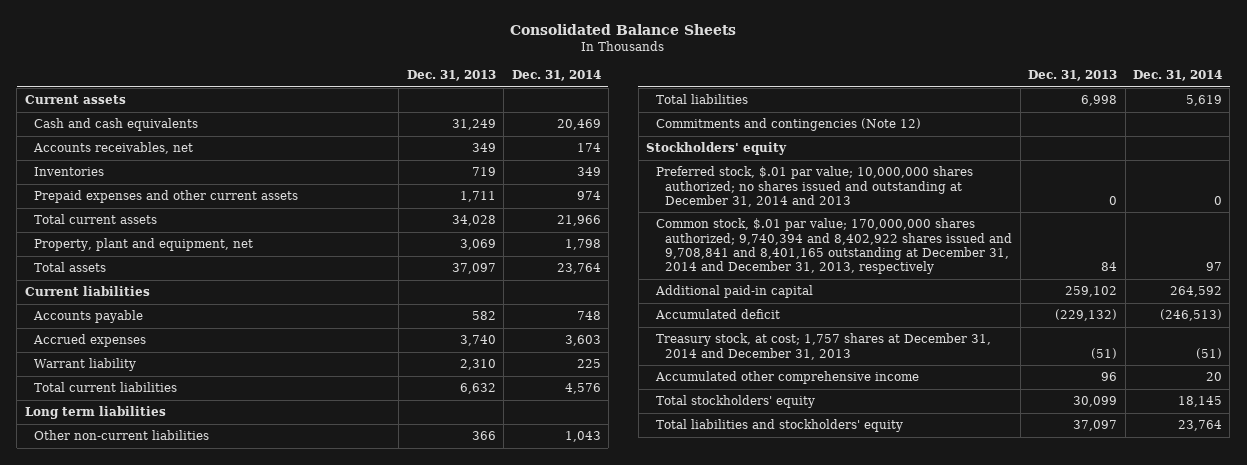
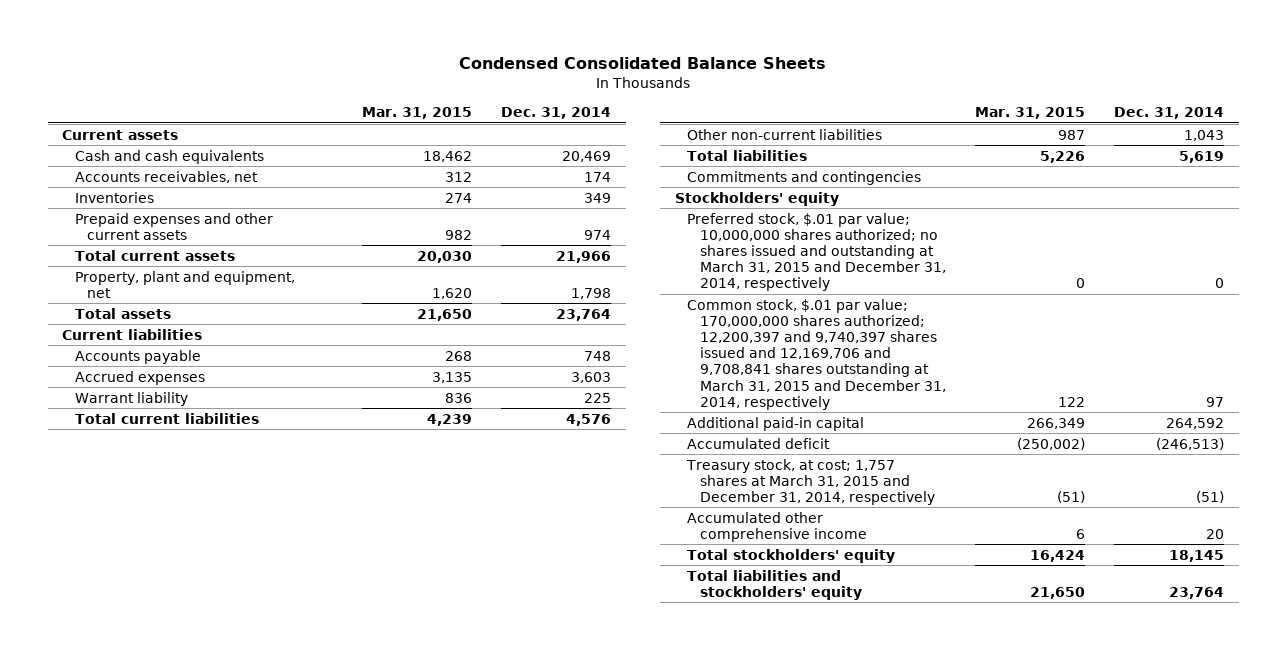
- Consolidated Balance Sheets
+ Condensed Consolidated Balance Sheets
- | Dec. 31, 2013 | Dec. 31, 2014
+ | Mar. 31, 2015 | Dec. 31, 2014
- Long term liabilities
- Commitments and contingencies (Note 12)
+ Commitments and contingencies
- Preferred stock, $.01 par value; 10,000,000 shares authorized; no shares issued and outstanding at December 31, 2014 and 2013 | 0 | 0
- Common stock, $.01 par value; 170,000,000 shares authorized; 9,740,394 and 8,402,922 shares issued and 9,708,841 and 8,401,165 outstanding at December 31, 2014 and December 31, 2013, respectively | 84 | 97
+ Preferred stock, $.01 par value; 10,000,000 shares authorized; no shares issued and outstanding at March 31, 2015 and December 31, 2014, respectively | 0 | 0
+ Common stock, $.01 par value; 170,000,000 shares authorized; 12,200,397 and 9,740,397 shares issued and 12,169,706 and 9,708,841 shares outstanding at March 31, 2015 and December 31, 2014, respectively | 122 | 97
- Treasury stock, at cost; 1,757 shares at December 31, 2014 and December 31, 2013 | (51) | (51)
+ Treasury stock, at cost; 1,757 shares at March 31, 2015 and December 31, 2014, respectively | (51) | (51)

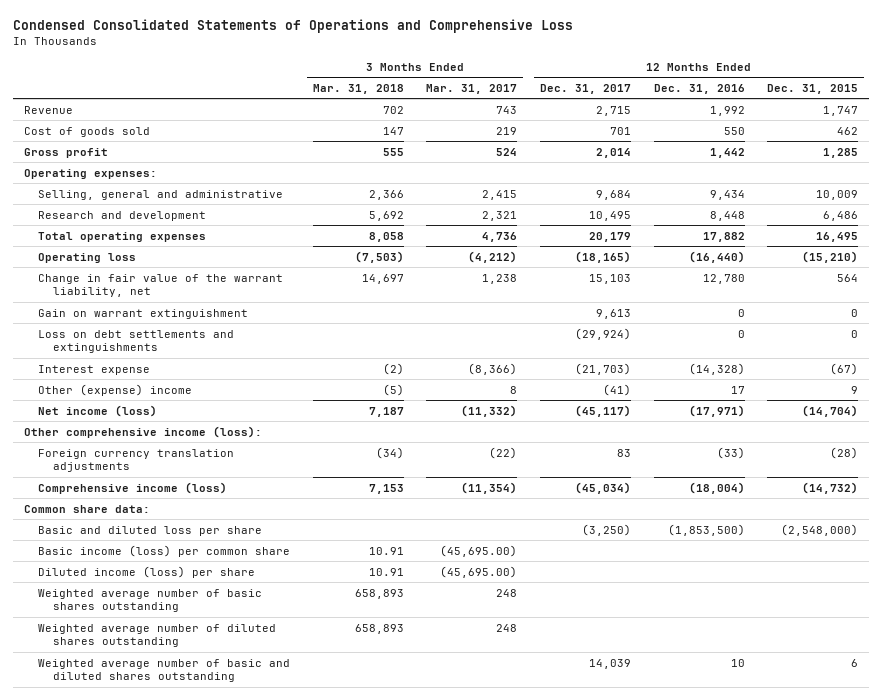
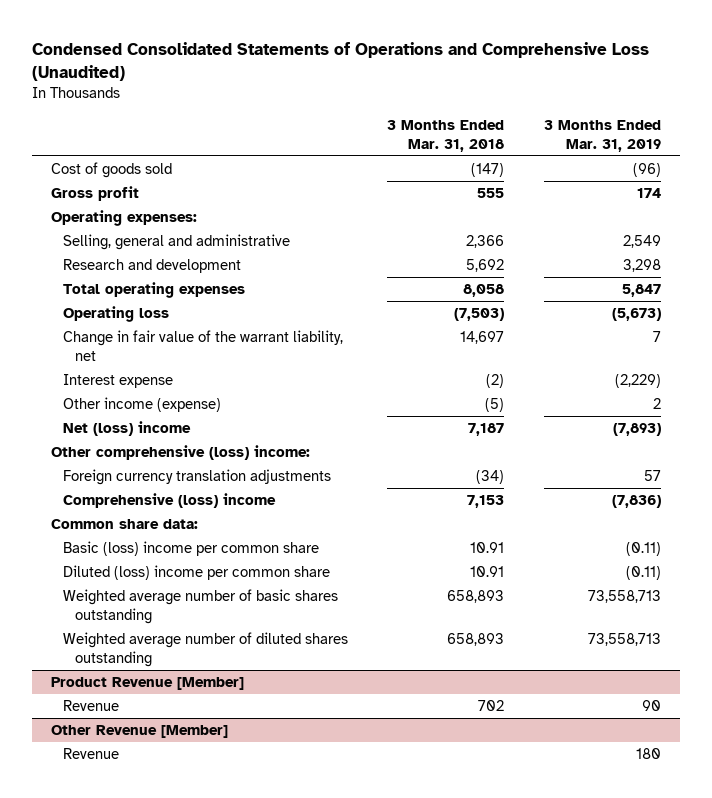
- Condensed Consolidated Statements of Operations and Comprehensive Loss
+ Condensed Consolidated Statements of Operations and Comprehensive Loss (Unaudited)
- | 3 Months Ended Mar. 31, 2018 | 3 Months Ended Mar. 31, 2017 | 12 Months Ended Dec. 31, 2017 | 12 Months Ended Dec. 31, 2016 | 12 Months Ended Dec. 31, 2015
+ | 3 Months Ended Mar. 31, 2018 | 3 Months Ended Mar. 31, 2019
- Revenue | 702 | 743 | 2,715 | 1,992 | 1,747
- Cost of goods sold | 147 | 219 | 701 | 550 | 462
+ Cost of goods sold | (147) | (96)
- Gain on warrant extinguishment | | | 9,613 | 0 | 0
- Loss on debt settlements and extinguishments | | | (29,924) | 0 | 0
- Other (expense) income | (5) | 8 | (41) | 17 | 9
- Net income (loss) | 7,187 | (11,332) | (45,117) | (17,971) | (14,704)
- Other comprehensive income (loss):
+ Other income (expense) | (5) | 2
+ Net (loss) income | 7,187 | (7,893)
+ Other comprehensive (loss) income:
- Comprehensive income (loss) | 7,153 | (11,354) | (45,034) | (18,004) | (14,732)
+ Comprehensive (loss) income | 7,153 | (7,836)
- Basic and diluted loss per share | | | (3,250) | (1,853,500) | (2,548,000)
- Basic income (loss) per common share | 10.91 | (45,695.00) | | |
- Diluted income (loss) per share | 10.91 | (45,695.00) | | |
+ Basic (loss) income per common share | 10.91 | (0.11)
+ Diluted (loss) income per common share | 10.91 | (0.11)
- Weighted average number of basic and diluted shares outstanding | | | 14,039 | 10 | 6
+ Product Revenue [Member]
+ Revenue | 702 | 90
+ Other Revenue [Member]
+ Revenue | | 180

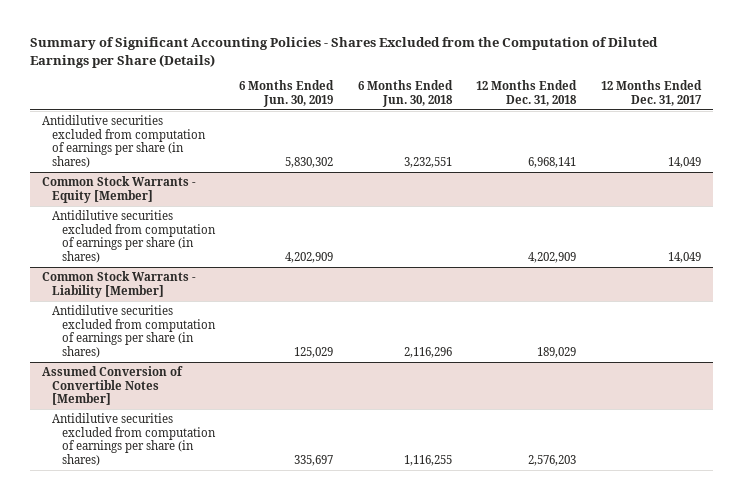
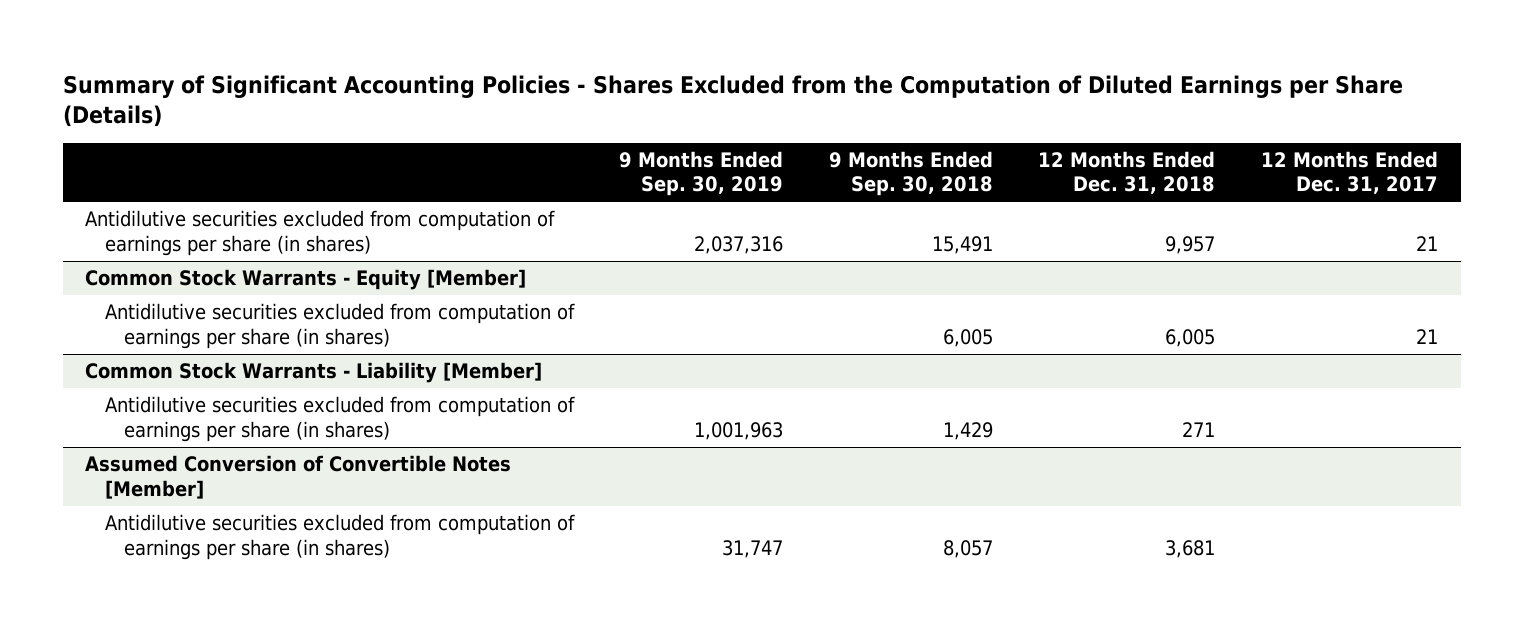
- | 6 Months Ended Jun. 30, 2019 | 6 Months Ended Jun. 30, 2018 | 12 Months Ended Dec. 31, 2018 | 12 Months Ended Dec. 31, 2017
+ | 9 Months Ended Sep. 30, 2019 | 9 Months Ended Sep. 30, 2018 | 12 Months Ended Dec. 31, 2018 | 12 Months Ended Dec. 31, 2017
- Antidilutive securities excluded from computation of earnings per share (in shares) | 5,830,302 | 3,232,551 | 6,968,141 | 14,049
+ Antidilutive securities excluded from computation of earnings per share (in shares) | 2,037,316 | 15,491 | 9,957 | 21
@ Common Stock Warrants - Equity [Member]
- Antidilutive securities excluded from computation of earnings per share (in shares) | 4,202,909 | | 4,202,909 | 14,049
+ Antidilutive securities excluded from computation of earnings per share (in shares) | | 6,005 | 6,005 | 21
@ Common Stock Warrants - Liability [Member]
- Antidilutive securities excluded from computation of earnings per share (in shares) | 125,029 | 2,116,296 | 189,029 |
+ Antidilutive securities excluded from computation of earnings per share (in shares) | 1,001,963 | 1,429 | 271 |
@ Assumed Conversion of Convertible Notes [Member]
- Antidilutive securities excluded from computation of earnings per share (in shares) | 335,697 | 1,116,255 | 2,576,203 |
+ Antidilutive securities excluded from computation of earnings per share (in shares) | 31,747 | 8,057 | 3,681 |

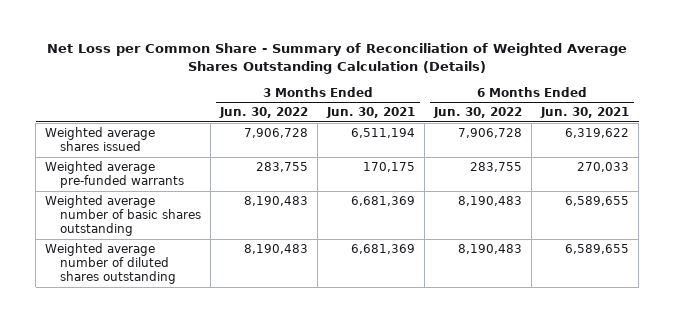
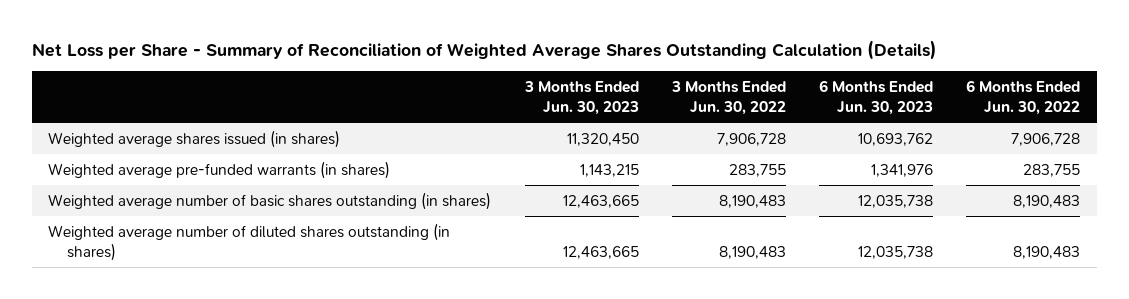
- Net Loss per Common Share - Summary of Reconciliation of Weighted Average Shares Outstanding Calculation (Details)
+ Net Loss per Share - Summary of Reconciliation of Weighted Average Shares Outstanding Calculation (Details)
- | 3 Months Ended Jun. 30, 2022 | 3 Months Ended Jun. 30, 2021 | 6 Months Ended Jun. 30, 2022 | 6 Months Ended Jun. 30, 2021
+ | 3 Months Ended Jun. 30, 2023 | 3 Months Ended Jun. 30, 2022 | 6 Months Ended Jun. 30, 2023 | 6 Months Ended Jun. 30, 2022
- Weighted average shares issued | 7,906,728 | 6,511,194 | 7,906,728 | 6,319,622
- Weighted average pre-funded warrants | 283,755 | 170,175 | 283,755 | 270,033
- Weighted average number of basic shares outstanding | 8,190,483 | 6,681,369 | 8,190,483 | 6,589,655
- Weighted average number of diluted shares outstanding | 8,190,483 | 6,681,369 | 8,190,483 | 6,589,655
+ Weighted average shares issued (in shares) | 11,320,450 | 7,906,728 | 10,693,762 | 7,906,728
+ Weighted average pre-funded warrants (in shares) | 1,143,215 | 283,755 | 1,341,976 | 283,755
+ Weighted average number of basic shares outstanding (in shares) | 12,463,665 | 8,190,483 | 12,035,738 | 8,190,483
+ Weighted average number of diluted shares outstanding (in shares) | 12,463,665 | 8,190,483 | 12,035,738 | 8,190,483

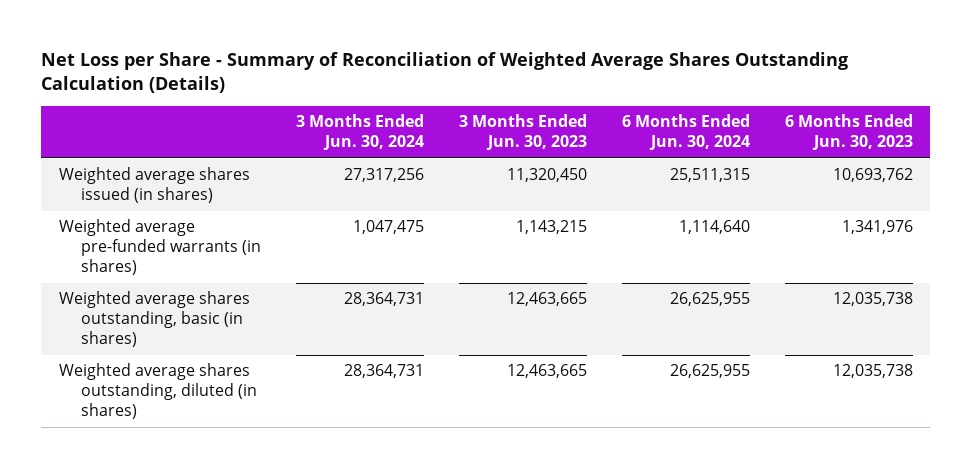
- | 3 Months Ended Jun. 30, 2023 | 3 Months Ended Jun. 30, 2022 | 6 Months Ended Jun. 30, 2023 | 6 Months Ended Jun. 30, 2022
+ | 3 Months Ended Jun. 30, 2024 | 3 Months Ended Jun. 30, 2023 | 6 Months Ended Jun. 30, 2024 | 6 Months Ended Jun. 30, 2023
- Weighted average number of basic shares outstanding (in shares) | 12,463,665 | 8,190,483 | 12,035,738 | 8,190,483
- Weighted average number of diluted shares outstanding (in shares) | 12,463,665 | 8,190,483 | 12,035,738 | 8,190,483
+ Weighted average shares outstanding, basic (in shares) | 28,364,731 | 12,463,665 | 26,625,955 | 12,035,738
+ Weighted average shares outstanding, diluted (in shares) | 28,364,731 | 12,463,665 | 26,625,955 | 12,035,738

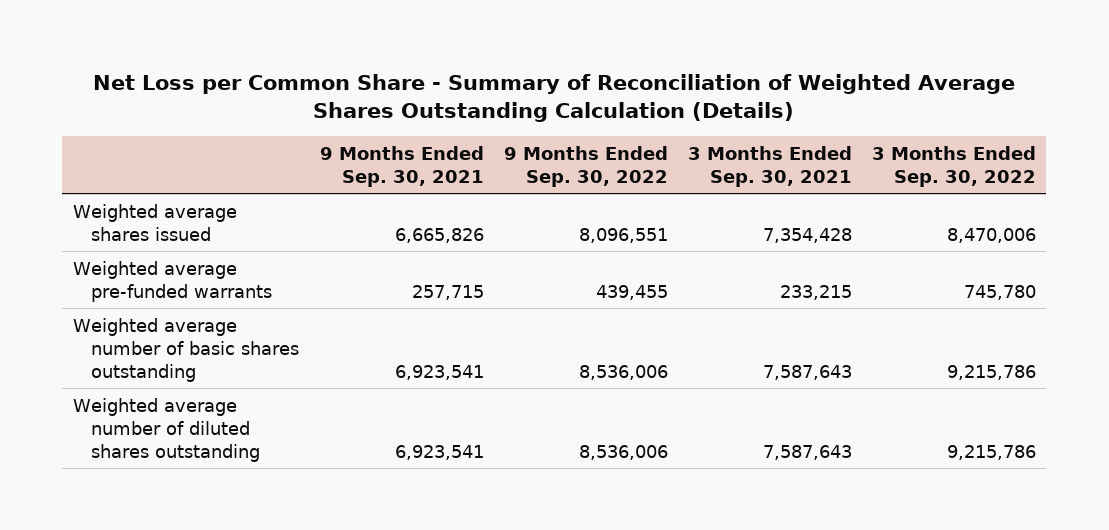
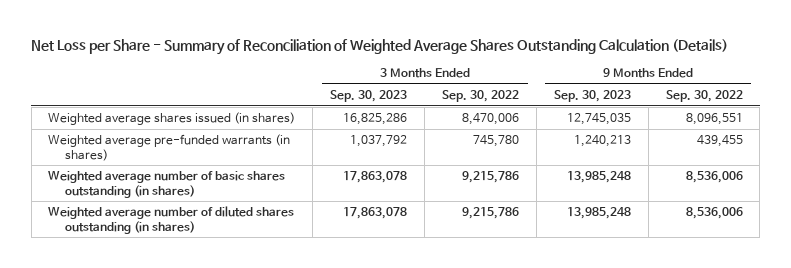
- Net Loss per Common Share - Summary of Reconciliation of Weighted Average Shares Outstanding Calculation (Details)
+ Net Loss per Share - Summary of Reconciliation of Weighted Average Shares Outstanding Calculation (Details)
- | 9 Months Ended Sep. 30, 2021 | 9 Months Ended Sep. 30, 2022 | 3 Months Ended Sep. 30, 2021 | 3 Months Ended Sep. 30, 2022
+ | 3 Months Ended Sep. 30, 2023 | 3 Months Ended Sep. 30, 2022 | 9 Months Ended Sep. 30, 2023 | 9 Months Ended Sep. 30, 2022
- Weighted average shares issued | 6,665,826 | 8,096,551 | 7,354,428 | 8,470,006
- Weighted average pre-funded warrants | 257,715 | 439,455 | 233,215 | 745,780
- Weighted average number of basic shares outstanding | 6,923,541 | 8,536,006 | 7,587,643 | 9,215,786
- Weighted average number of diluted shares outstanding | 6,923,541 | 8,536,006 | 7,587,643 | 9,215,786
+ Weighted average shares issued (in shares) | 16,825,286 | 8,470,006 | 12,745,035 | 8,096,551
+ Weighted average pre-funded warrants (in shares) | 1,037,792 | 745,780 | 1,240,213 | 439,455
+ Weighted average number of basic shares outstanding (in shares) | 17,863,078 | 9,215,786 | 13,985,248 | 8,536,006
+ Weighted average number of diluted shares outstanding (in shares) | 17,863,078 | 9,215,786 | 13,985,248 | 8,536,006

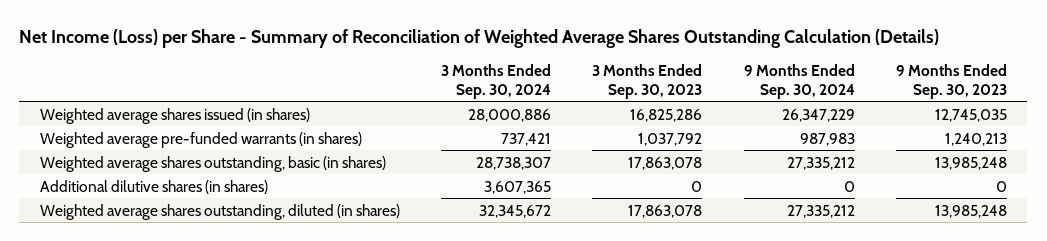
- Net Loss per Share - Summary of Reconciliation of Weighted Average Shares Outstanding Calculation (Details)
+ Net Income (Loss) per Share - Summary of Reconciliation of Weighted Average Shares Outstanding Calculation (Details)
- | 3 Months Ended Sep. 30, 2023 | 3 Months Ended Sep. 30, 2022 | 9 Months Ended Sep. 30, 2023 | 9 Months Ended Sep. 30, 2022
+ | 3 Months Ended Sep. 30, 2024 | 3 Months Ended Sep. 30, 2023 | 9 Months Ended Sep. 30, 2024 | 9 Months Ended Sep. 30, 2023
- Weighted average number of basic shares outstanding (in shares) | 17,863,078 | 9,215,786 | 13,985,248 | 8,536,006
- Weighted average number of diluted shares outstanding (in shares) | 17,863,078 | 9,215,786 | 13,985,248 | 8,536,006
+ Weighted average shares outstanding, basic (in shares) | 28,738,307 | 17,863,078 | 27,335,212 | 13,985,248
+ Additional dilutive shares (in shares) | 3,607,365 | 0 | 0 | 0
+ Weighted average shares outstanding, diluted (in shares) | 32,345,672 | 17,863,078 | 27,335,212 | 13,985,248

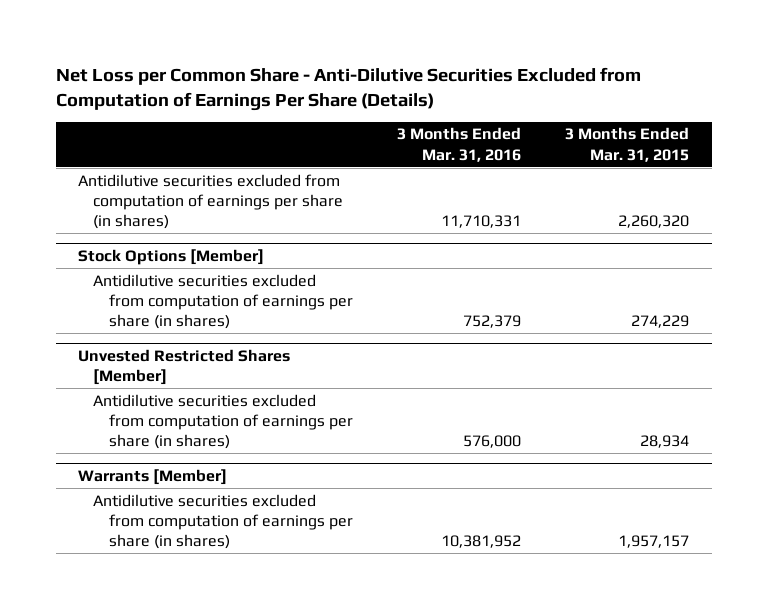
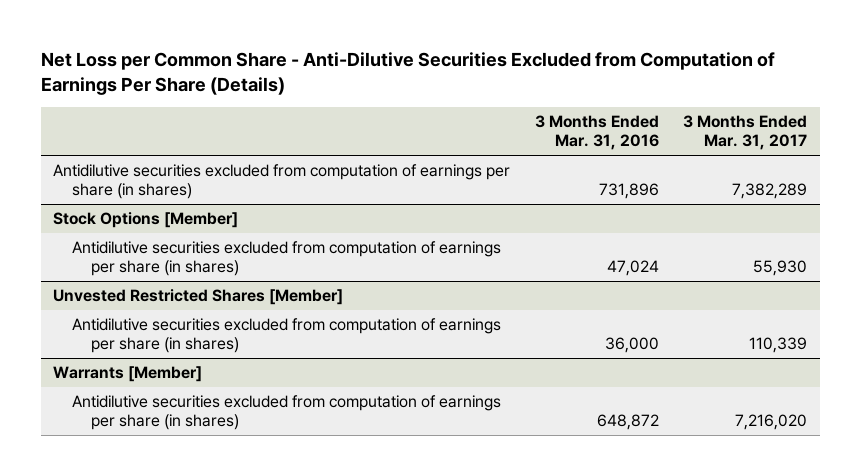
- | 3 Months Ended Mar. 31, 2016 | 3 Months Ended Mar. 31, 2015
+ | 3 Months Ended Mar. 31, 2016 | 3 Months Ended Mar. 31, 2017
- Antidilutive securities excluded from computation of earnings per share (in shares) | 11,710,331 | 2,260,320
+ Antidilutive securities excluded from computation of earnings per share (in shares) | 731,896 | 7,382,289
@ Stock Options [Member]
- Antidilutive securities excluded from computation of earnings per share (in shares) | 752,379 | 274,229
+ Antidilutive securities excluded from computation of earnings per share (in shares) | 47,024 | 55,930
@ Unvested Restricted Shares [Member]
- Antidilutive securities excluded from computation of earnings per share (in shares) | 576,000 | 28,934
+ Antidilutive securities excluded from computation of earnings per share (in shares) | 36,000 | 110,339
@ Warrants [Member]
- Antidilutive securities excluded from computation of earnings per share (in shares) | 10,381,952 | 1,957,157
+ Antidilutive securities excluded from computation of earnings per share (in shares) | 648,872 | 7,216,020

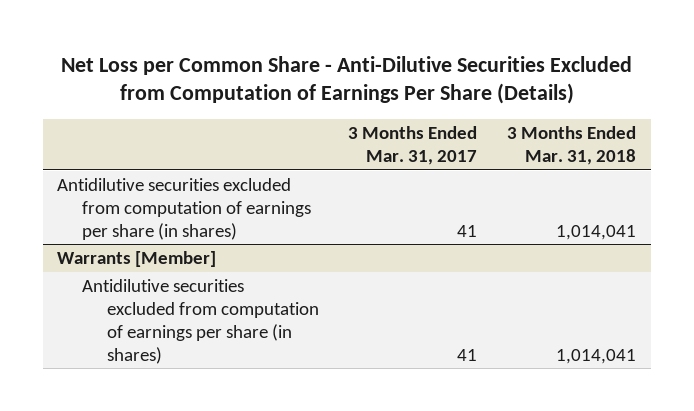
- | 3 Months Ended Mar. 31, 2016 | 3 Months Ended Mar. 31, 2017
+ | 3 Months Ended Mar. 31, 2017 | 3 Months Ended Mar. 31, 2018
- Antidilutive securities excluded from computation of earnings per share (in shares) | 731,896 | 7,382,289
- Stock Options [Member]
- Antidilutive securities excluded from computation of earnings per share (in shares) | 47,024 | 55,930
- Unvested Restricted Shares [Member]
- Antidilutive securities excluded from computation of earnings per share (in shares) | 36,000 | 110,339
+ Antidilutive securities excluded from computation of earnings per share (in shares) | 41 | 1,014,041
@ Warrants [Member]
- Antidilutive securities excluded from computation of earnings per share (in shares) | 648,872 | 7,216,020
+ Antidilutive securities excluded from computation of earnings per share (in shares) | 41 | 1,014,041

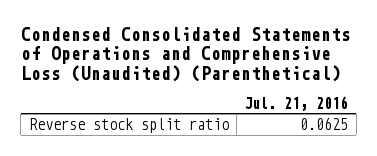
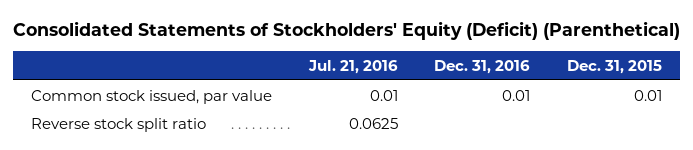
- Condensed Consolidated Statements of Operations and Comprehensive Loss (Unaudited) (Parenthetical)
+ Consolidated Statements of Stockholders' Equity (Deficit) (Parenthetical)
- | Jul. 21, 2016
+ | Jul. 21, 2016 | Dec. 31, 2016 | Dec. 31, 2015
+ Common stock issued, par value | 0.01 | 0.01 | 0.01

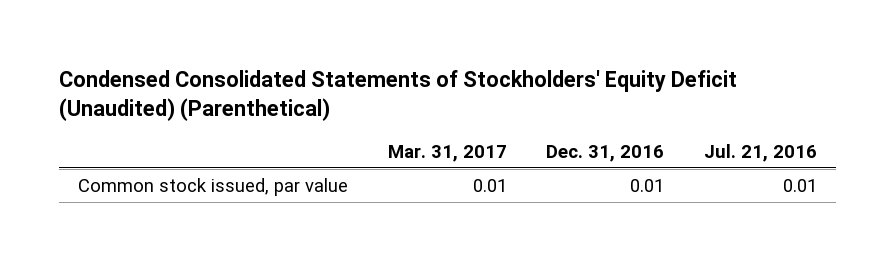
- Consolidated Statements of Stockholders' Equity (Deficit) (Parenthetical)
+ Condensed Consolidated Statements of Stockholders' Equity Deficit (Unaudited) (Parenthetical)
- | Jul. 21, 2016 | Dec. 31, 2016 | Dec. 31, 2015
+ | Mar. 31, 2017 | Dec. 31, 2016 | Jul. 21, 2016
- Reverse stock split ratio | 0.0625 | |

